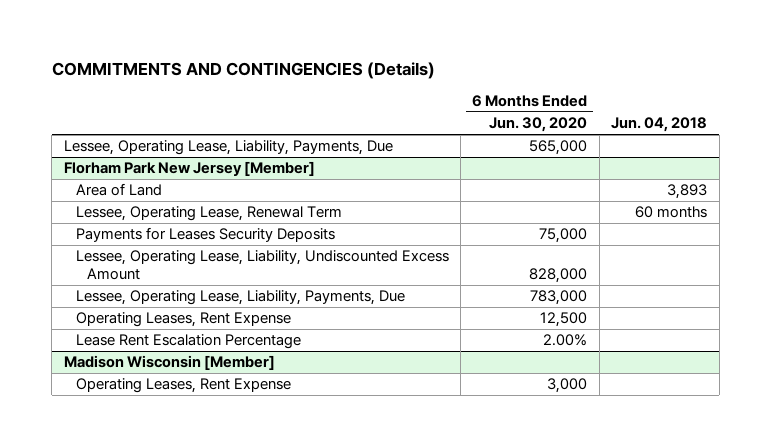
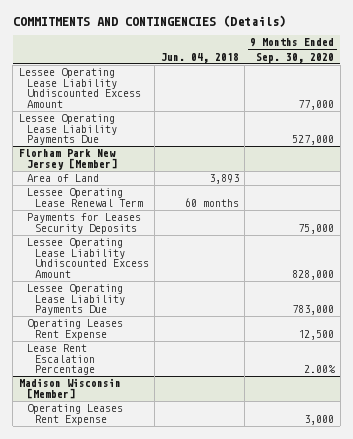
- | 6 Months Ended Jun. 30, 2020 | Jun. 04, 2018
+ | Jun. 04, 2018 | 9 Months Ended Sep. 30, 2020
- Lessee, Operating Lease, Liability, Payments, Due | 565,000 |
+ Lessee Operating Lease Liability Undiscounted Excess Amount | | 77,000
+ Lessee Operating Lease Liability Payments Due | | 527,000
@ Florham Park New Jersey [Member]
- Lessee, Operating Lease, Renewal Term | | 60 months
+ Lessee Operating Lease Renewal Term | 60 months |
- Lessee, Operating Lease, Liability, Undiscounted Excess Amount | 828,000 |
- Lessee, Operating Lease, Liability, Payments, Due | 783,000 |
- Operating Leases, Rent Expense | 12,500 |
+ Lessee Operating Lease Liability Undiscounted Excess Amount | | 828,000
+ Lessee Operating Lease Liability Payments Due | | 783,000
+ Operating Leases Rent Expense | | 12,500
@ Madison Wisconsin [Member]
- Operating Leases, Rent Expense | 3,000 |
+ Operating Leases Rent Expense | | 3,000

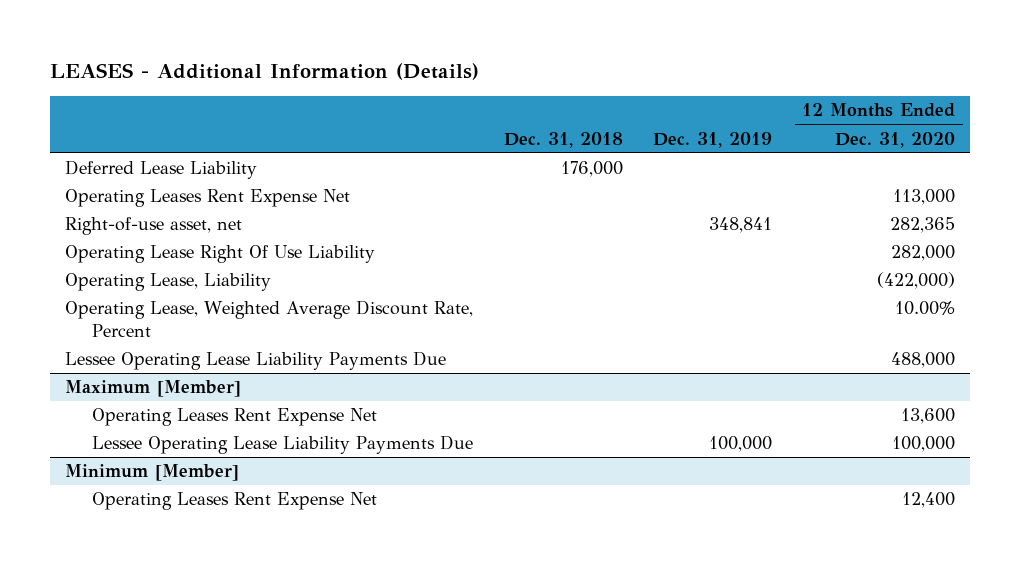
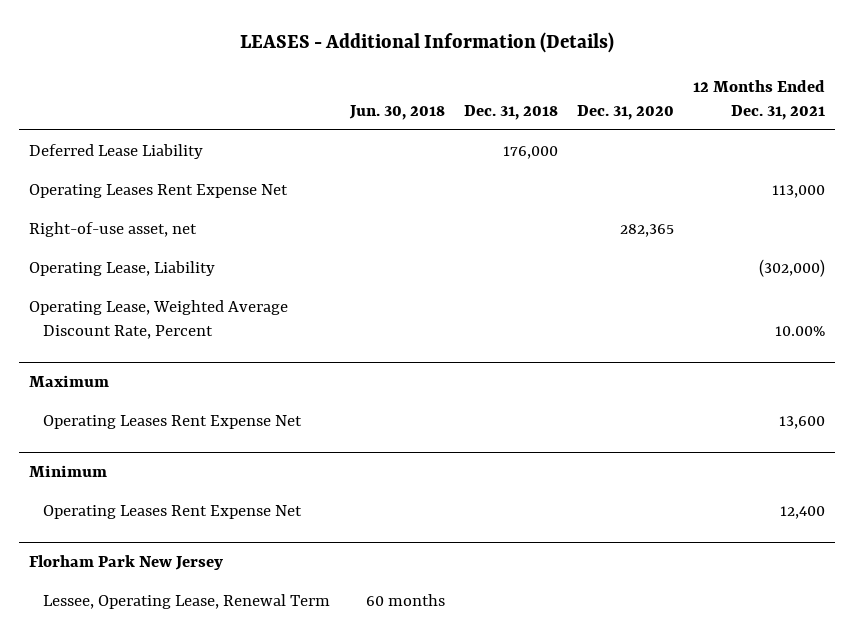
- | Dec. 31, 2018 | Dec. 31, 2019 | 12 Months Ended Dec. 31, 2020
+ | Jun. 30, 2018 | Dec. 31, 2018 | Dec. 31, 2020 | 12 Months Ended Dec. 31, 2021
- Operating Lease Right Of Use Liability | | | 282,000
- Lessee Operating Lease Liability Payments Due | | | 488,000
- Maximum [Member]
+ Maximum
- Lessee Operating Lease Liability Payments Due | | 100,000 | 100,000
- Minimum [Member]
+ Minimum
+ Florham Park New Jersey
+ Lessee, Operating Lease, Renewal Term | 60 months | | |

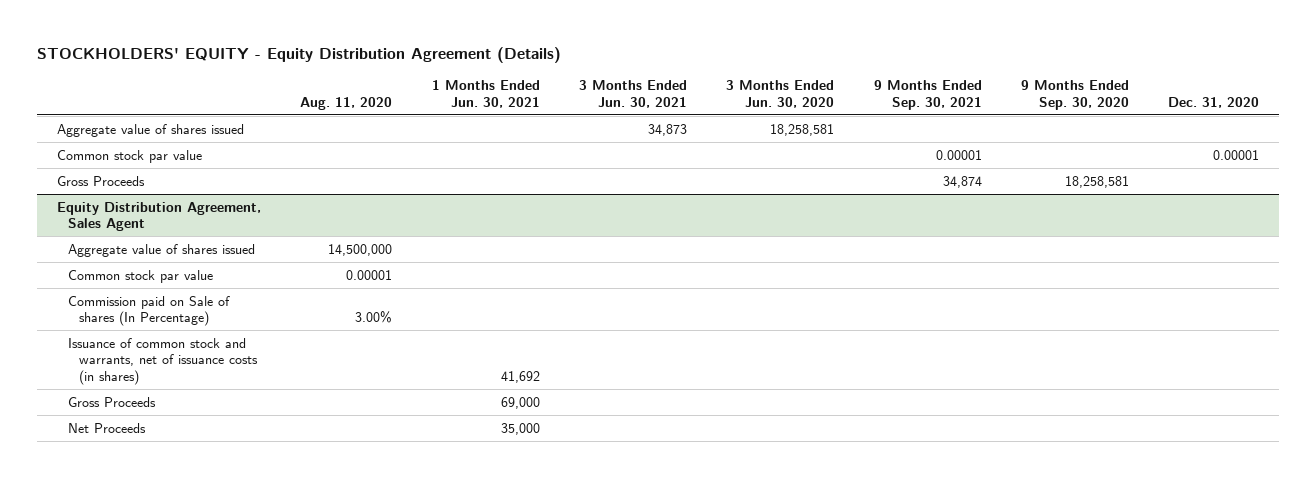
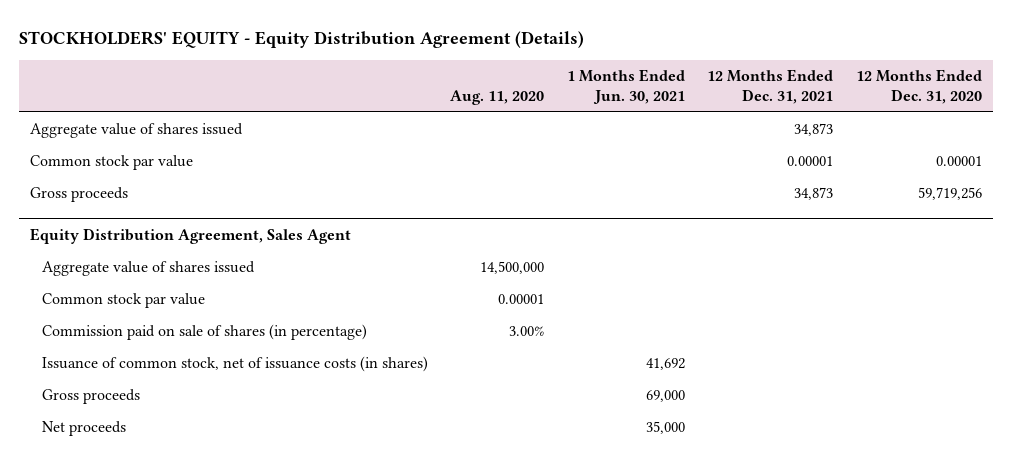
- | Aug. 11, 2020 | 1 Months Ended Jun. 30, 2021 | 3 Months Ended Jun. 30, 2021 | 3 Months Ended Jun. 30, 2020 | 9 Months Ended Sep. 30, 2021 | 9 Months Ended Sep. 30, 2020 | Dec. 31, 2020
+ | Aug. 11, 2020 | 1 Months Ended Jun. 30, 2021 | 12 Months Ended Dec. 31, 2021 | 12 Months Ended Dec. 31, 2020
- Gross Proceeds | | | | | 34,874 | 18,258,581 |
+ Gross proceeds | | | 34,873 | 59,719,256
@ Equity Distribution Agreement, Sales Agent
- Commission paid on Sale of shares (In Percentage) | 3.00% | | | | | |
- Issuance of common stock and warrants, net of issuance costs (in shares) | | 41,692 | | | | |
- Gross Proceeds | | 69,000 | | | | |
- Net Proceeds | | 35,000 | | | | |
+ Commission paid on sale of shares (in percentage) | 3.00% | | |
+ Issuance of common stock, net of issuance costs (in shares) | | 41,692 | |
+ Gross proceeds | | 69,000 | |
+ Net proceeds | | 35,000 | |

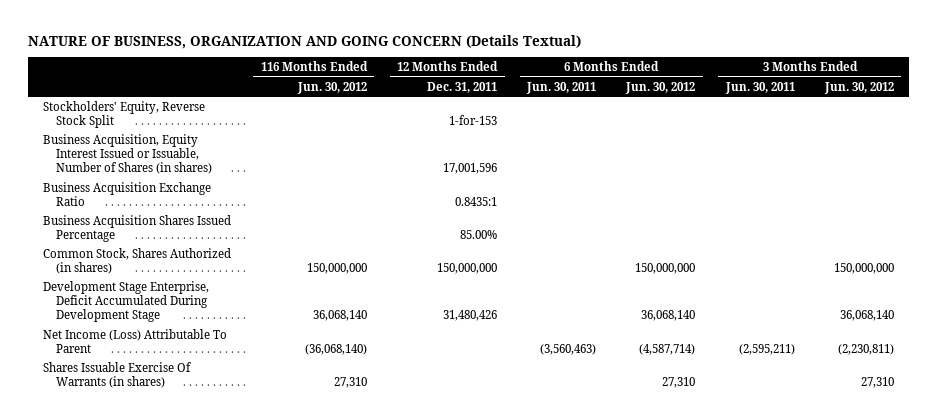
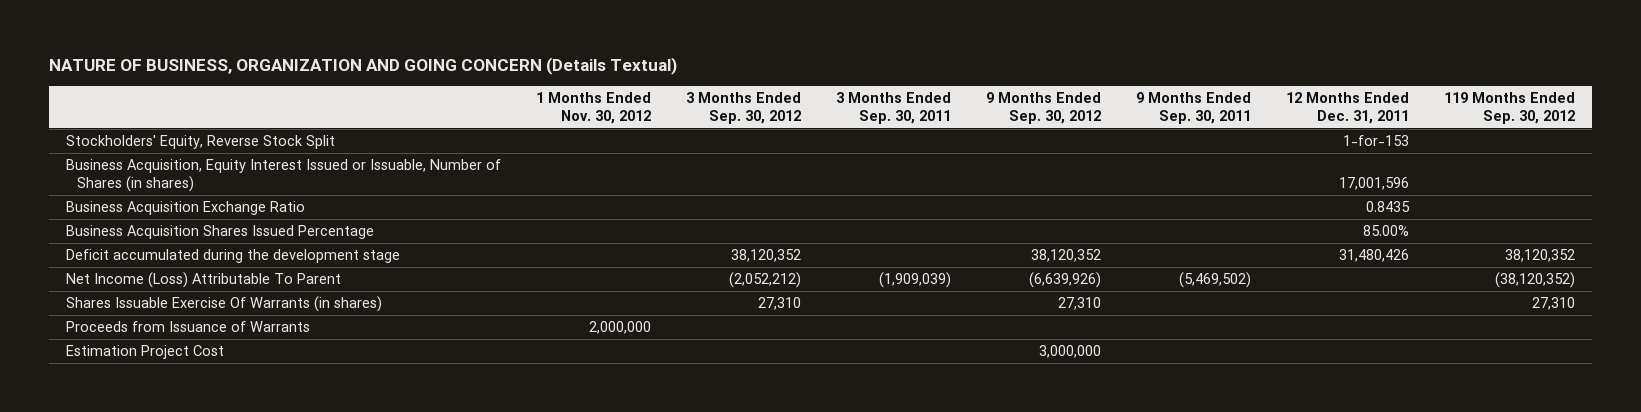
- | 116 Months Ended Jun. 30, 2012 | 12 Months Ended Dec. 31, 2011 | 6 Months Ended Jun. 30, 2011 | 6 Months Ended Jun. 30, 2012 | 3 Months Ended Jun. 30, 2011 | 3 Months Ended Jun. 30, 2012
+ | 1 Months Ended Nov. 30, 2012 | 3 Months Ended Sep. 30, 2012 | 3 Months Ended Sep. 30, 2011 | 9 Months Ended Sep. 30, 2012 | 9 Months Ended Sep. 30, 2011 | 12 Months Ended Dec. 31, 2011 | 119 Months Ended Sep. 30, 2012
- Business Acquisition Exchange Ratio | | 0.8435:1 | | | |
+ Business Acquisition Exchange Ratio | | | | | | 0.8435 |
- Common Stock, Shares Authorized (in shares) | 150,000,000 | 150,000,000 | | 150,000,000 | | 150,000,000
- Development Stage Enterprise, Deficit Accumulated During Development Stage | 36,068,140 | 31,480,426 | | 36,068,140 | | 36,068,140
+ Deficit accumulated during the development stage | | 38,120,352 | | 38,120,352 | | 31,480,426 | 38,120,352
+ Proceeds from Issuance of Warrants | 2,000,000 | | | | | |
+ Estimation Project Cost | | | | 3,000,000 | | |

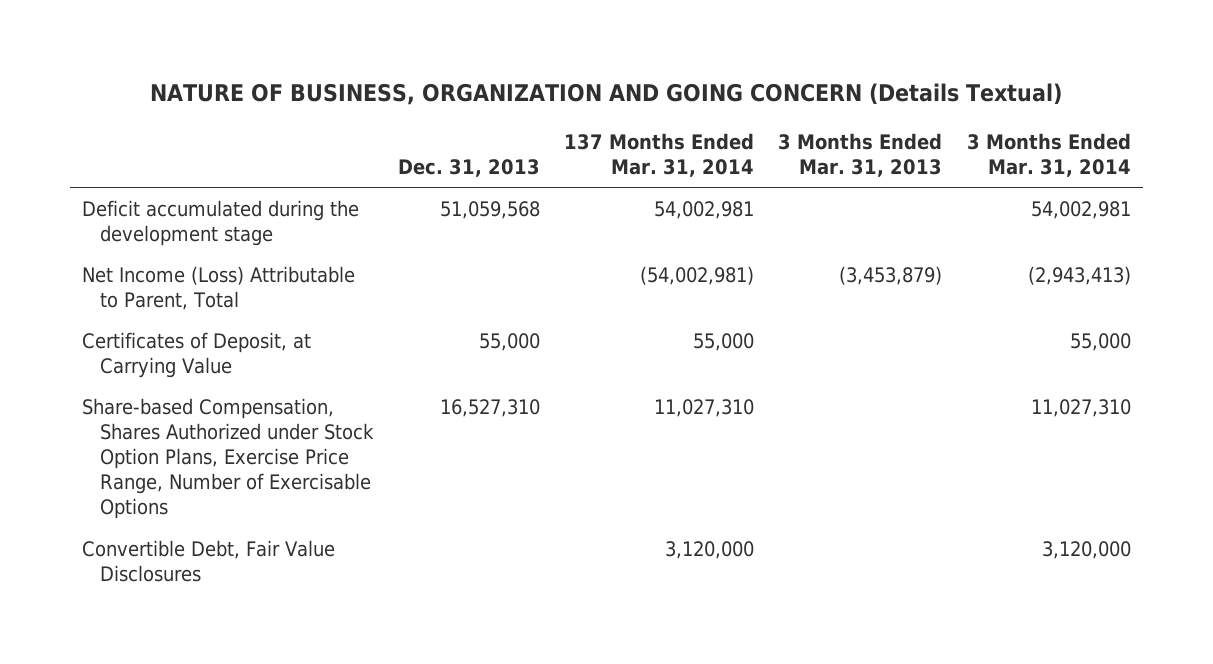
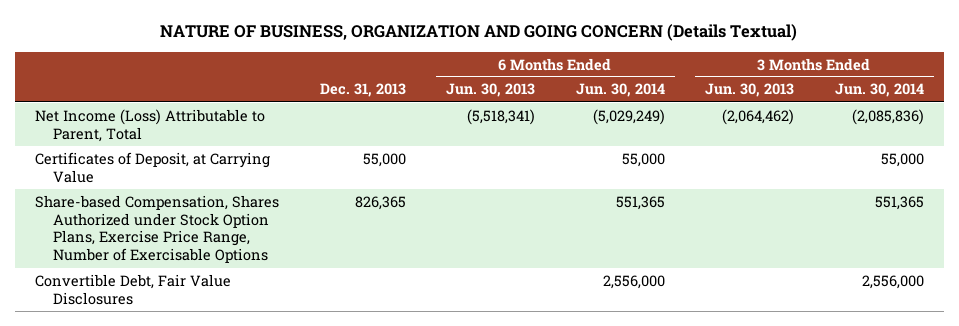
- | Dec. 31, 2013 | 137 Months Ended Mar. 31, 2014 | 3 Months Ended Mar. 31, 2013 | 3 Months Ended Mar. 31, 2014
+ | Dec. 31, 2013 | 6 Months Ended Jun. 30, 2013 | 6 Months Ended Jun. 30, 2014 | 3 Months Ended Jun. 30, 2013 | 3 Months Ended Jun. 30, 2014
- Deficit accumulated during the development stage | 51,059,568 | 54,002,981 | | 54,002,981
- Share-based Compensation, Shares Authorized under Stock Option Plans, Exercise Price Range, Number of Exercisable Options | 16,527,310 | 11,027,310 | | 11,027,310
+ Share-based Compensation, Shares Authorized under Stock Option Plans, Exercise Price Range, Number of Exercisable Options | 826,365 | | 551,365 | | 551,365

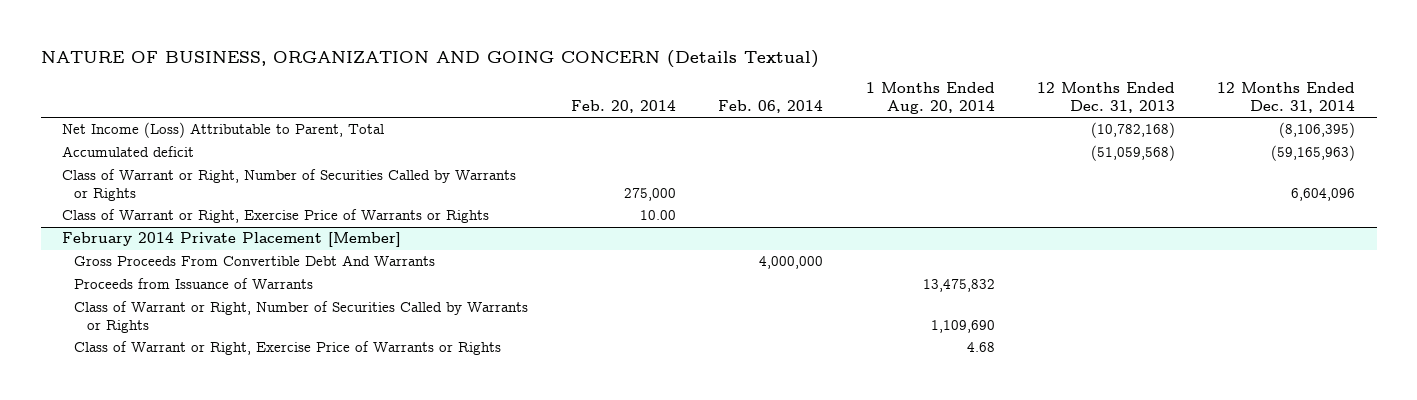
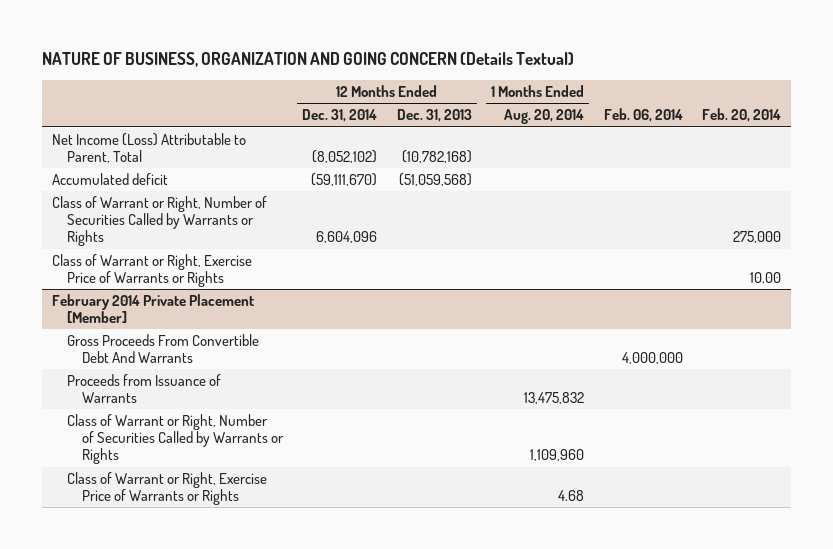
- | Feb. 20, 2014 | Feb. 06, 2014 | 1 Months Ended Aug. 20, 2014 | 12 Months Ended Dec. 31, 2013 | 12 Months Ended Dec. 31, 2014
+ | 12 Months Ended Dec. 31, 2014 | 12 Months Ended Dec. 31, 2013 | 1 Months Ended Aug. 20, 2014 | Feb. 06, 2014 | Feb. 20, 2014
- Net Income (Loss) Attributable to Parent, Total | | | | (10,782,168) | (8,106,395)
- Accumulated deficit | | | | (51,059,568) | (59,165,963)
+ Net Income (Loss) Attributable to Parent, Total | (8,052,102) | (10,782,168) | | |
+ Accumulated deficit | (59,111,670) | (51,059,568) | | |
@ February 2014 Private Placement [Member]
- Class of Warrant or Right, Number of Securities Called by Warrants or Rights | | | 1,109,690 | |
+ Class of Warrant or Right, Number of Securities Called by Warrants or Rights | | | 1,109,960 | |

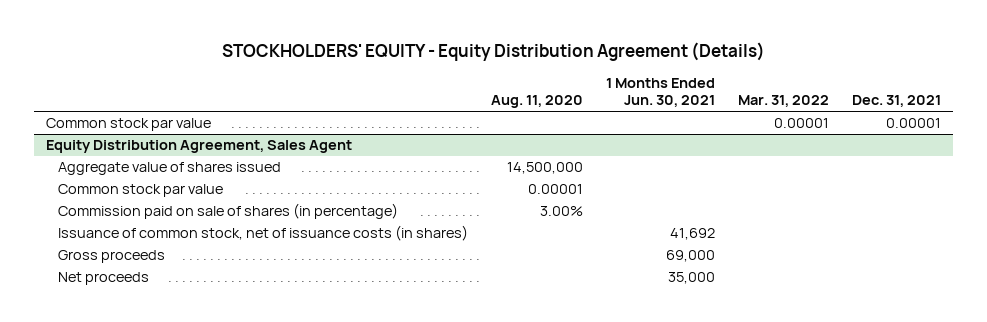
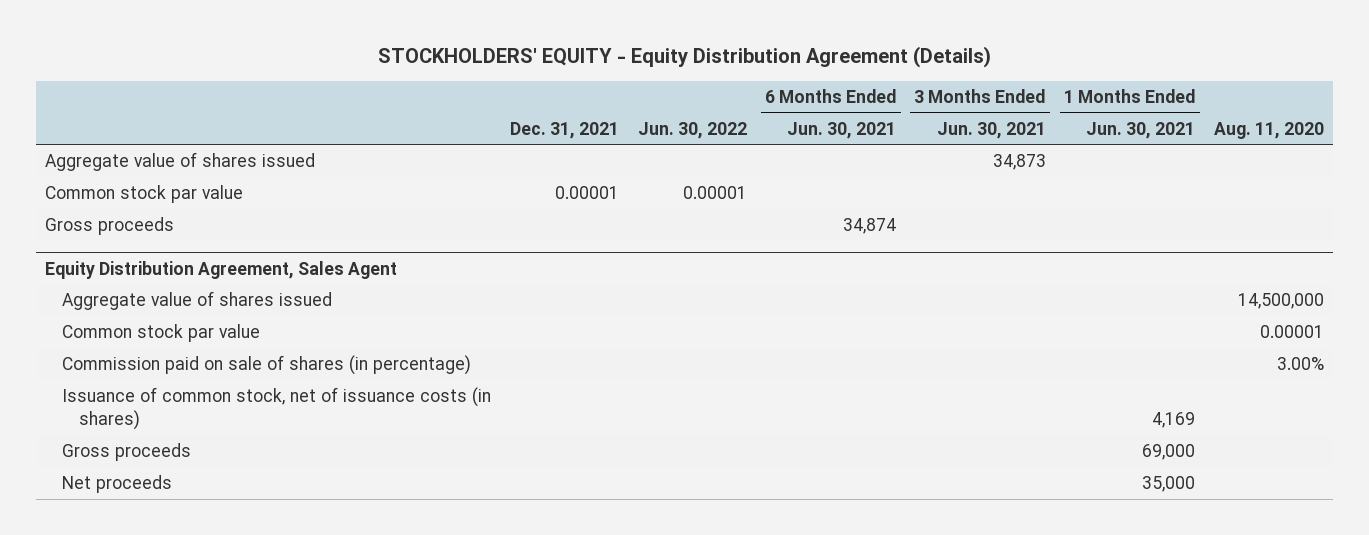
- | Aug. 11, 2020 | 1 Months Ended Jun. 30, 2021 | Mar. 31, 2022 | Dec. 31, 2021
+ | Dec. 31, 2021 | Jun. 30, 2022 | 6 Months Ended Jun. 30, 2021 | 3 Months Ended Jun. 30, 2021 | 1 Months Ended Jun. 30, 2021 | Aug. 11, 2020
+ Aggregate value of shares issued | | | | 34,873 | |
+ Gross proceeds | | | 34,874 | | |
@ Equity Distribution Agreement, Sales Agent
- Issuance of common stock, net of issuance costs (in shares) | | 41,692 | |
+ Issuance of common stock, net of issuance costs (in shares) | | | | | 4,169 |

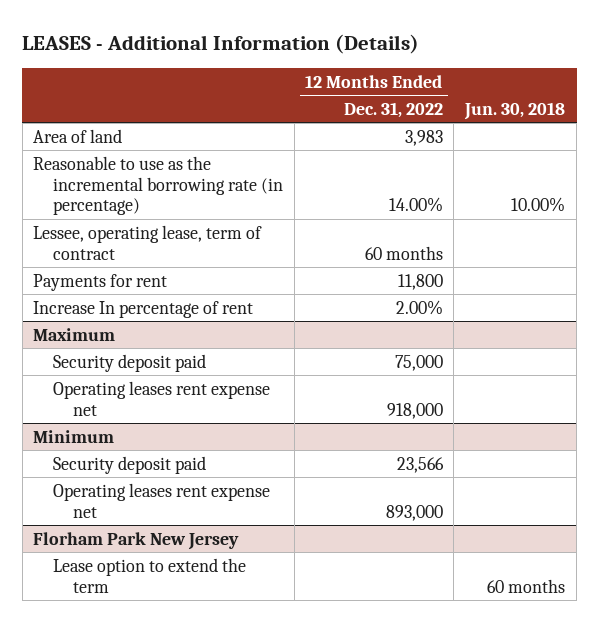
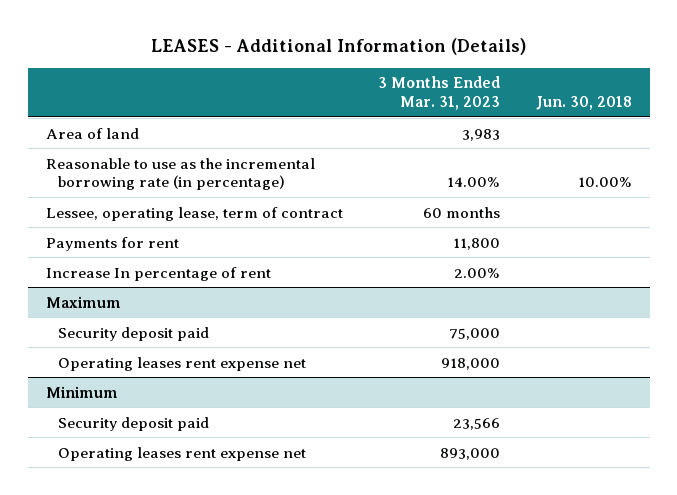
- | 12 Months Ended Dec. 31, 2022 | Jun. 30, 2018
+ | 3 Months Ended Mar. 31, 2023 | Jun. 30, 2018
- Florham Park New Jersey
- Lease option to extend the term | | 60 months

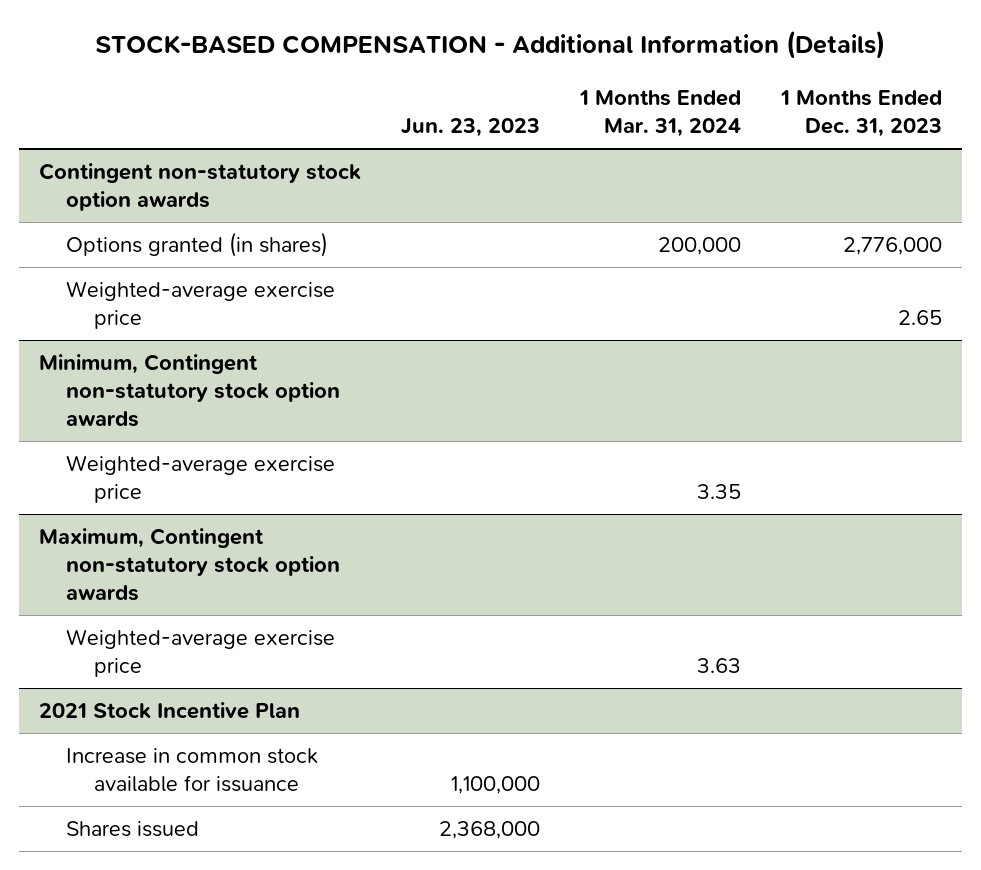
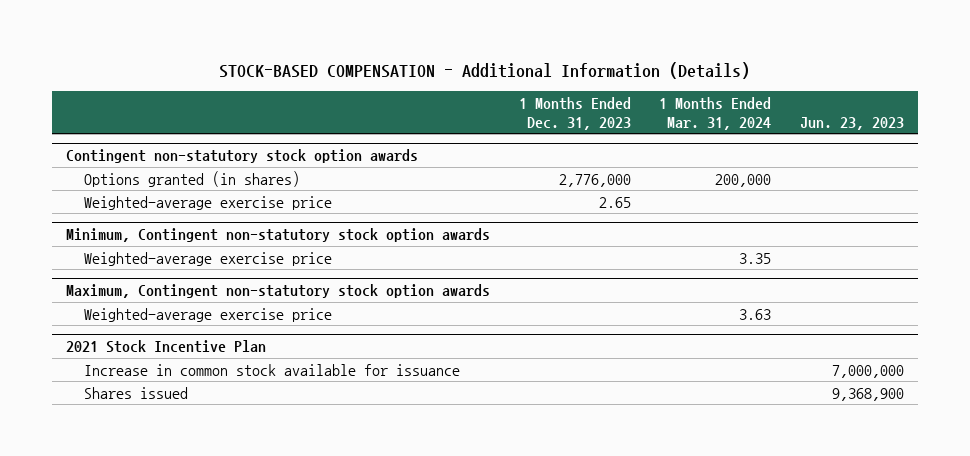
- | Jun. 23, 2023 | 1 Months Ended Mar. 31, 2024 | 1 Months Ended Dec. 31, 2023
+ | 1 Months Ended Dec. 31, 2023 | 1 Months Ended Mar. 31, 2024 | Jun. 23, 2023
@ 2021 Stock Incentive Plan
- Increase in common stock available for issuance | 1,100,000 | |
- Shares issued | 2,368,000 | |
+ Increase in common stock available for issuance | | | 7,000,000
+ Shares issued | | | 9,368,900

